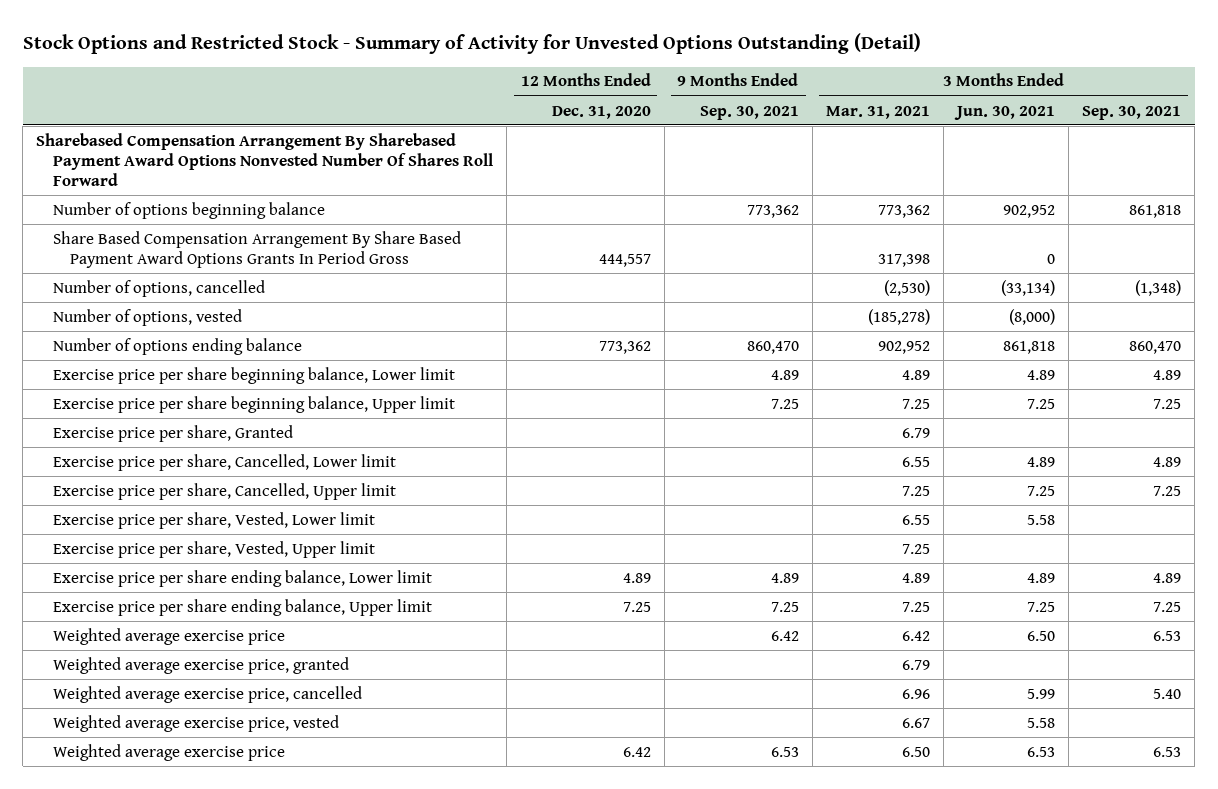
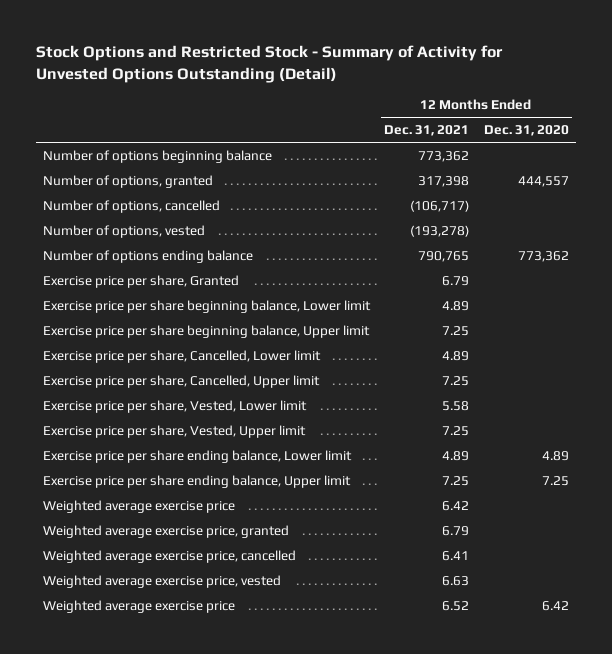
- | 12 Months Ended Dec. 31, 2020 | 9 Months Ended Sep. 30, 2021 | 3 Months Ended Mar. 31, 2021 | 3 Months Ended Jun. 30, 2021 | 3 Months Ended Sep. 30, 2021
+ | 12 Months Ended Dec. 31, 2021 | 12 Months Ended Dec. 31, 2020
- Sharebased Compensation Arrangement By Sharebased Payment Award Options Nonvested Number Of Shares Roll Forward
- Share Based Compensation Arrangement By Share Based Payment Award Options Grants In Period Gross | 444,557 | | 317,398 | 0 |
+ Number of options, granted | 317,398 | 444,557
moved up: Exercise price per share, Granted | 6.79 |

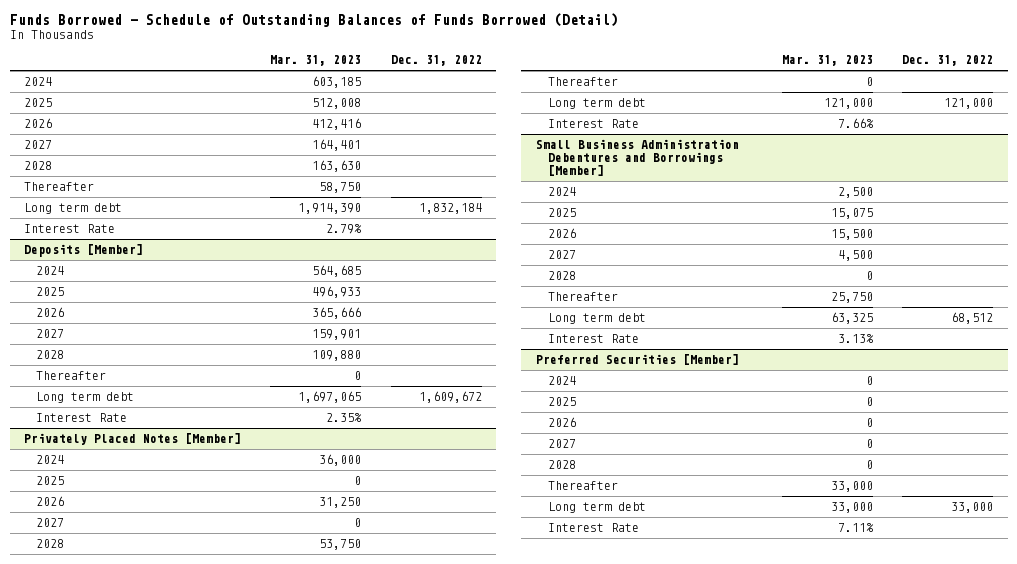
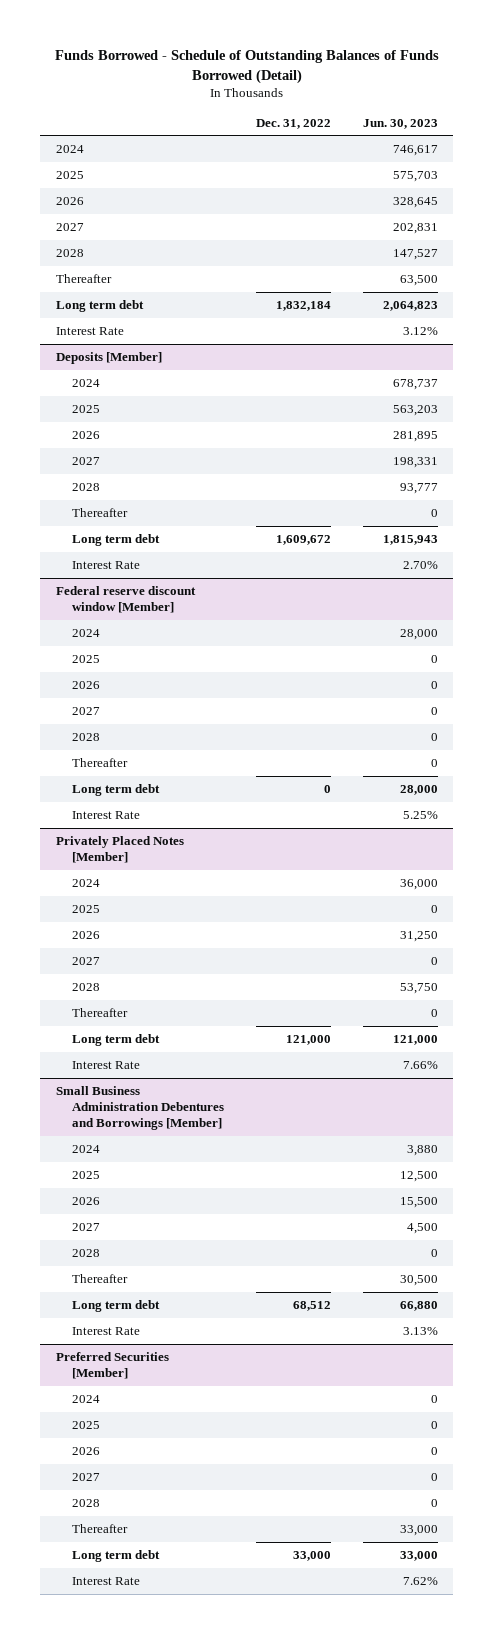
- | Mar. 31, 2023 | Dec. 31, 2022
+ | Dec. 31, 2022 | Jun. 30, 2023
+ Federal reserve discount window [Member]
+ 2024 | | 28,000
+ 2025 | | 0
+ 2026 | | 0
+ 2027 | | 0
+ 2028 | | 0
+ Thereafter | | 0
+ Long term debt | 0 | 28,000
+ Interest Rate | | 5.25%

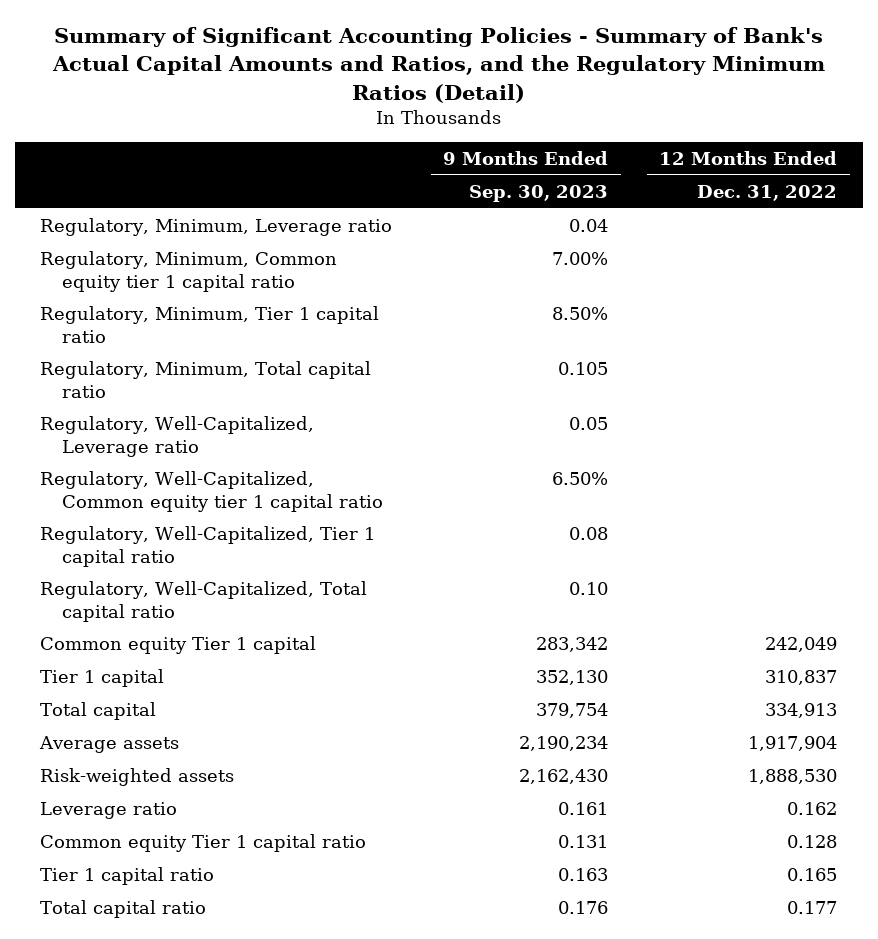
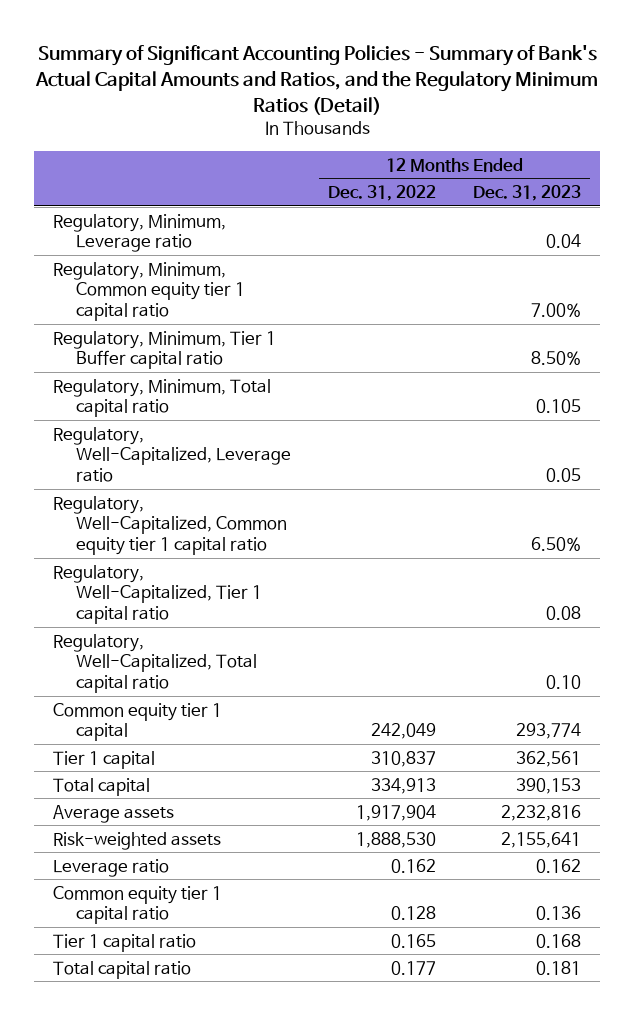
- | 9 Months Ended Sep. 30, 2023 | 12 Months Ended Dec. 31, 2022
+ | 12 Months Ended Dec. 31, 2022 | 12 Months Ended Dec. 31, 2023
- Regulatory, Minimum, Tier 1 capital ratio | 8.50% |
+ Regulatory, Minimum, Tier 1 Buffer capital ratio | | 8.50%
- Common equity Tier 1 capital | 283,342 | 242,049
+ Common equity tier 1 capital | 242,049 | 293,774
- Common equity Tier 1 capital ratio | 0.131 | 0.128
+ Common equity tier 1 capital ratio | 0.128 | 0.136

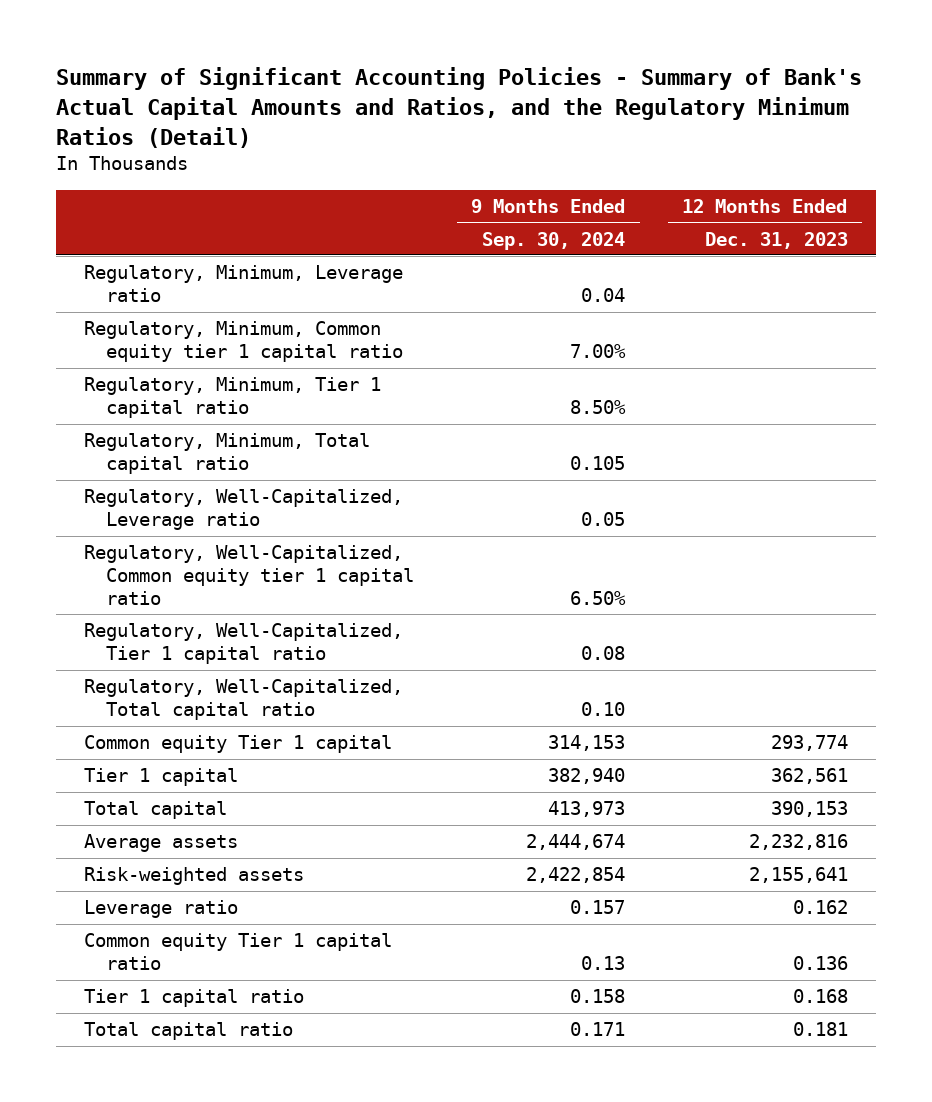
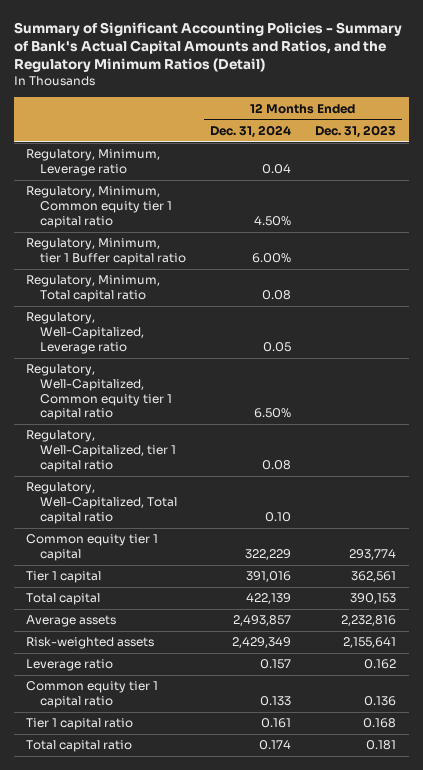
- | 9 Months Ended Sep. 30, 2024 | 12 Months Ended Dec. 31, 2023
+ | 12 Months Ended Dec. 31, 2024 | 12 Months Ended Dec. 31, 2023
- Regulatory, Minimum, Tier 1 capital ratio | 8.50% |
+ Regulatory, Minimum, tier 1 Buffer capital ratio | 6.00% |
- Regulatory, Well-Capitalized, Tier 1 capital ratio | 0.08 |
+ Regulatory, Well-Capitalized, tier 1 capital ratio | 0.08 |
- Common equity Tier 1 capital | 314,153 | 293,774
+ Common equity tier 1 capital | 322,229 | 293,774
- Common equity Tier 1 capital ratio | 0.13 | 0.136
+ Common equity tier 1 capital ratio | 0.133 | 0.136

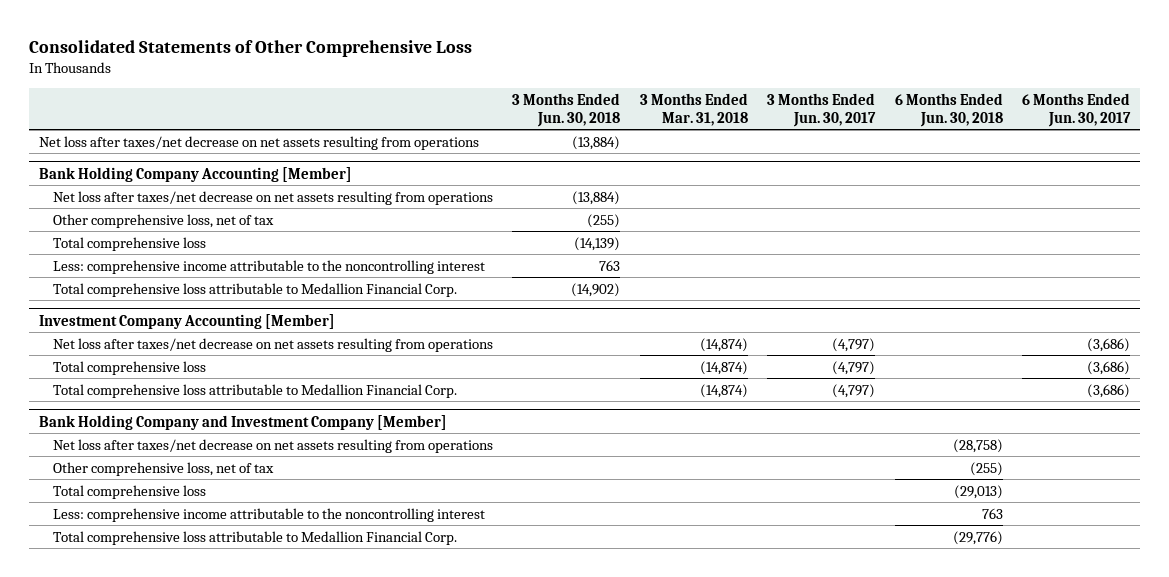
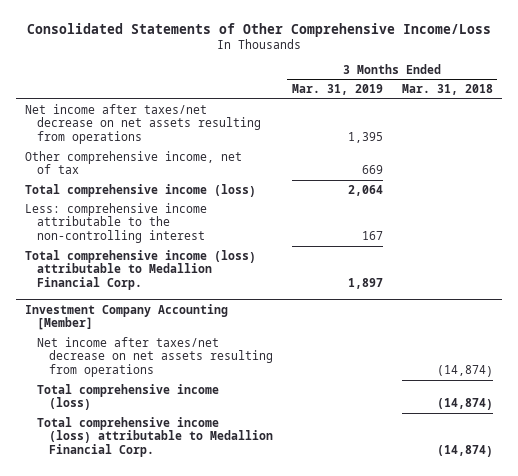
- Consolidated Statements of Other Comprehensive Loss
+ Consolidated Statements of Other Comprehensive Income/Loss
- | 3 Months Ended Jun. 30, 2018 | 3 Months Ended Mar. 31, 2018 | 3 Months Ended Jun. 30, 2017 | 6 Months Ended Jun. 30, 2018 | 6 Months Ended Jun. 30, 2017
+ | 3 Months Ended Mar. 31, 2019 | 3 Months Ended Mar. 31, 2018
- Net loss after taxes/net decrease on net assets resulting from operations | (13,884) | | | |
- Bank Holding Company Accounting [Member]
- Net loss after taxes/net decrease on net assets resulting from operations | (13,884) | | | |
- Other comprehensive loss, net of tax | (255) | | | |
- Total comprehensive loss | (14,139) | | | |
- Less: comprehensive income attributable to the noncontrolling interest | 763 | | | |
- Total comprehensive loss attributable to Medallion Financial Corp. | (14,902) | | | |
+ Net income after taxes/net decrease on net assets resulting from operations | 1,395 |
+ Other comprehensive income, net of tax | 669 |
+ Total comprehensive income (loss) | 2,064 |
+ Less: comprehensive income attributable to the non-controlling interest | 167 |
+ Total comprehensive income (loss) attributable to Medallion Financial Corp. | 1,897 |
@ Investment Company Accounting [Member]
- Net loss after taxes/net decrease on net assets resulting from operations | | (14,874) | (4,797) | | (3,686)
- Total comprehensive loss | | (14,874) | (4,797) | | (3,686)
- Total comprehensive loss attributable to Medallion Financial Corp. | | (14,874) | (4,797) | | (3,686)
- Bank Holding Company and Investment Company [Member]
- Net loss after taxes/net decrease on net assets resulting from operations | | | | (28,758) |
- Other comprehensive loss, net of tax | | | | (255) |
- Total comprehensive loss | | | | (29,013) |
- Less: comprehensive income attributable to the noncontrolling interest | | | | 763 |
- Total comprehensive loss attributable to Medallion Financial Corp. | | | | (29,776) |
@ Investment Company Accounting [Member]
+ Net income after taxes/net decrease on net assets resulting from operations | | (14,874)
+ Total comprehensive income (loss) | | (14,874)
+ Total comprehensive income (loss) attributable to Medallion Financial Corp. | | (14,874)

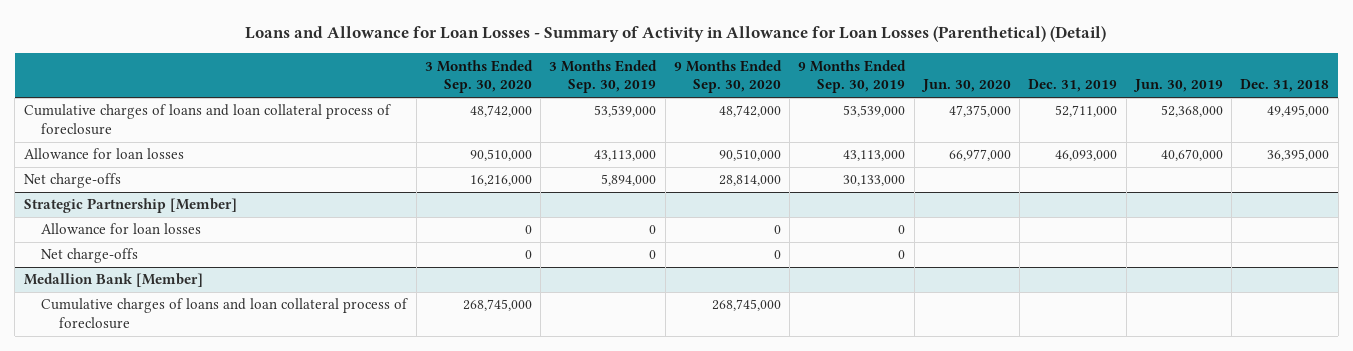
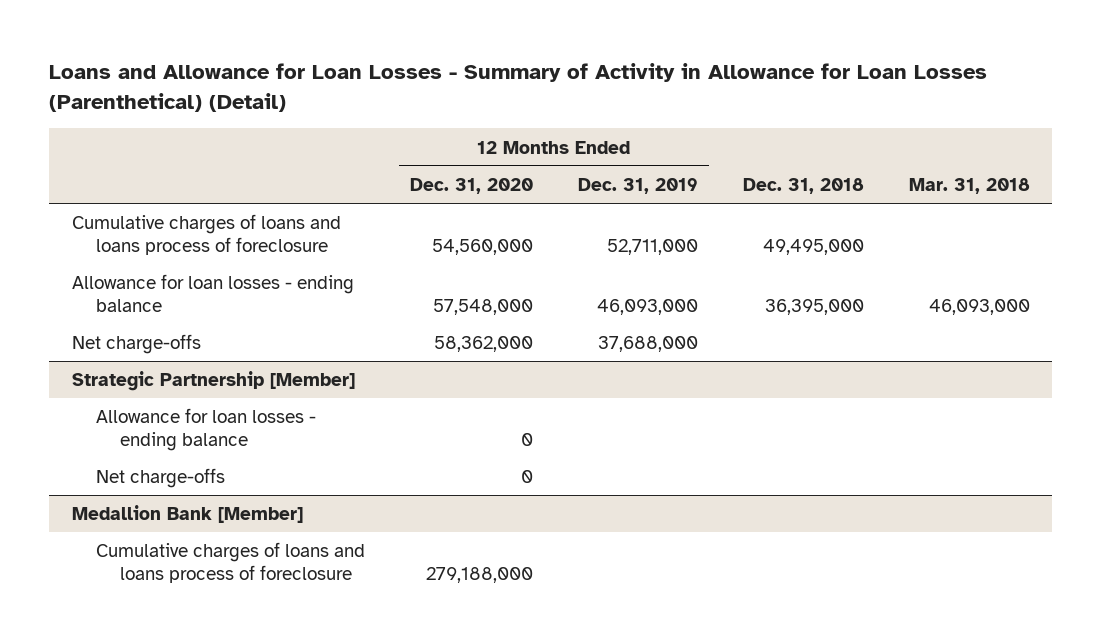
- | 3 Months Ended Sep. 30, 2020 | 3 Months Ended Sep. 30, 2019 | 9 Months Ended Sep. 30, 2020 | 9 Months Ended Sep. 30, 2019 | Jun. 30, 2020 | Dec. 31, 2019 | Jun. 30, 2019 | Dec. 31, 2018
+ | 12 Months Ended Dec. 31, 2020 | 12 Months Ended Dec. 31, 2019 | Dec. 31, 2018 | Mar. 31, 2018
- Cumulative charges of loans and loan collateral process of foreclosure | 48,742,000 | 53,539,000 | 48,742,000 | 53,539,000 | 47,375,000 | 52,711,000 | 52,368,000 | 49,495,000
- Allowance for loan losses | 90,510,000 | 43,113,000 | 90,510,000 | 43,113,000 | 66,977,000 | 46,093,000 | 40,670,000 | 36,395,000
+ Cumulative charges of loans and loans process of foreclosure | 54,560,000 | 52,711,000 | 49,495,000 |
+ Allowance for loan losses - ending balance | 57,548,000 | 46,093,000 | 36,395,000 | 46,093,000
@ Strategic Partnership [Member]
- Allowance for loan losses | 0 | 0 | 0 | 0 | | | |
+ Allowance for loan losses - ending balance | 0 | | |
@ Medallion Bank [Member]
- Cumulative charges of loans and loan collateral process of foreclosure | 268,745,000 | | 268,745,000 | | | | |
+ Cumulative charges of loans and loans process of foreclosure | 279,188,000 | | |

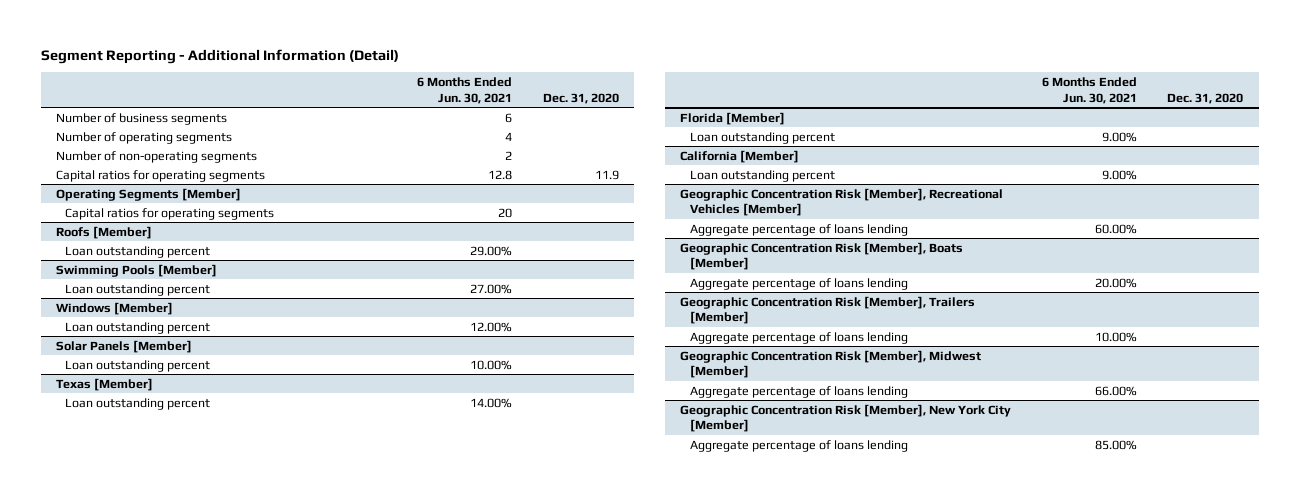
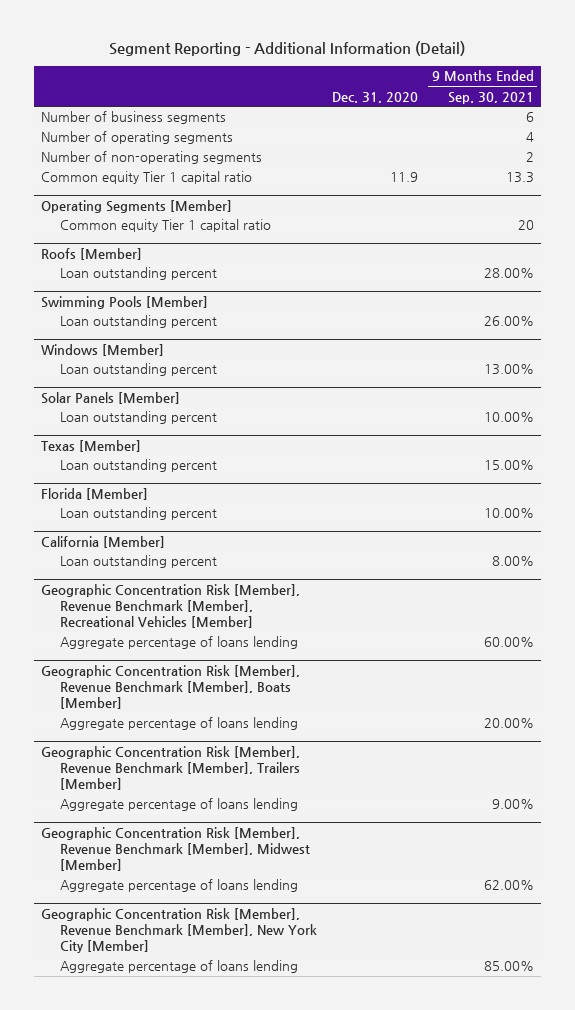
- | 6 Months Ended Jun. 30, 2021 | Dec. 31, 2020
+ | Dec. 31, 2020 | 9 Months Ended Sep. 30, 2021
- Capital ratios for operating segments | 12.8 | 11.9
+ Common equity Tier 1 capital ratio | 11.9 | 13.3
@ Operating Segments [Member]
- Capital ratios for operating segments | 20 |
+ Common equity Tier 1 capital ratio | | 20
- Geographic Concentration Risk [Member], Recreational Vehicles [Member]
+ Geographic Concentration Risk [Member], Revenue Benchmark [Member], Recreational Vehicles [Member]
- Geographic Concentration Risk [Member], Boats [Member]
+ Geographic Concentration Risk [Member], Revenue Benchmark [Member], Boats [Member]
- Geographic Concentration Risk [Member], Trailers [Member]
+ Geographic Concentration Risk [Member], Revenue Benchmark [Member], Trailers [Member]
- Geographic Concentration Risk [Member], Midwest [Member]
+ Geographic Concentration Risk [Member], Revenue Benchmark [Member], Midwest [Member]
- Geographic Concentration Risk [Member], New York City [Member]
+ Geographic Concentration Risk [Member], Revenue Benchmark [Member], New York City [Member]

